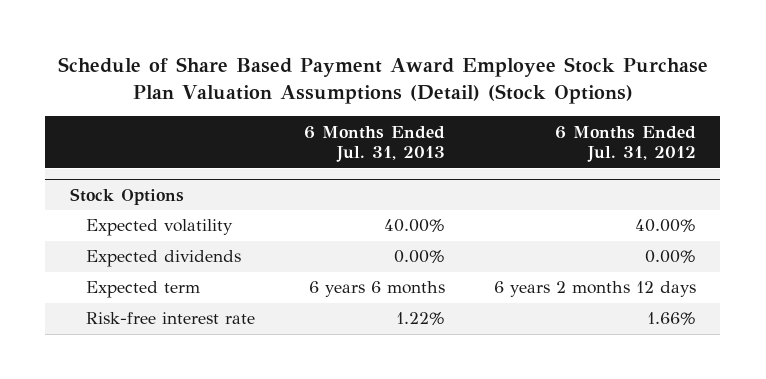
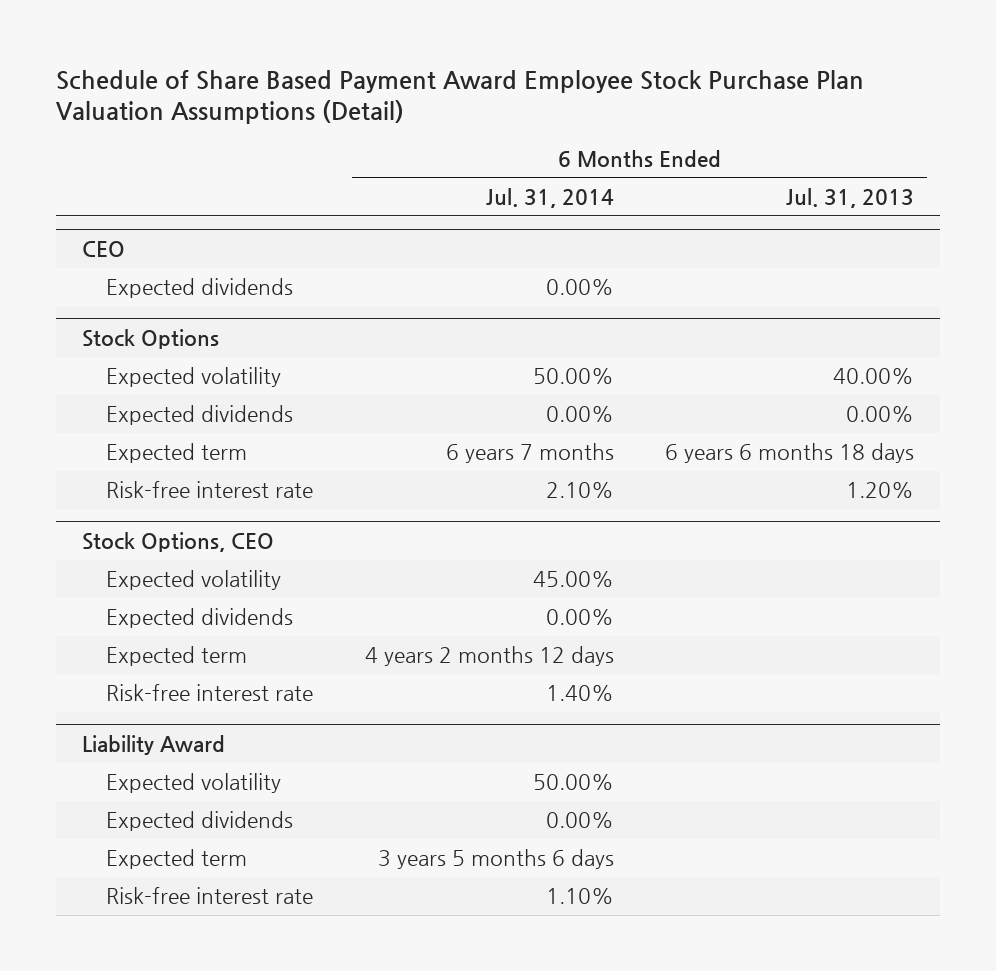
- Schedule of Share Based Payment Award Employee Stock Purchase Plan Valuation Assumptions (Detail) (Stock Options)
+ Schedule of Share Based Payment Award Employee Stock Purchase Plan Valuation Assumptions (Detail)
- | 6 Months Ended Jul. 31, 2013 | 6 Months Ended Jul. 31, 2012
+ | 6 Months Ended Jul. 31, 2014 | 6 Months Ended Jul. 31, 2013
+ CEO
+ Expected dividends | 0.00% |
@ Stock Options
- Expected term | 6 years 6 months | 6 years 2 months 12 days
- Risk-free interest rate | 1.22% | 1.66%
+ Expected term | 6 years 7 months | 6 years 6 months 18 days
+ Risk-free interest rate | 2.10% | 1.20%
+ Stock Options, CEO
+ Expected volatility | 45.00% |
+ Expected dividends | 0.00% |
+ Expected term | 4 years 2 months 12 days |
+ Risk-free interest rate | 1.40% |
+ Liability Award
+ Expected volatility | 50.00% |
+ Expected dividends | 0.00% |
+ Expected term | 3 years 5 months 6 days |
+ Risk-free interest rate | 1.10% |

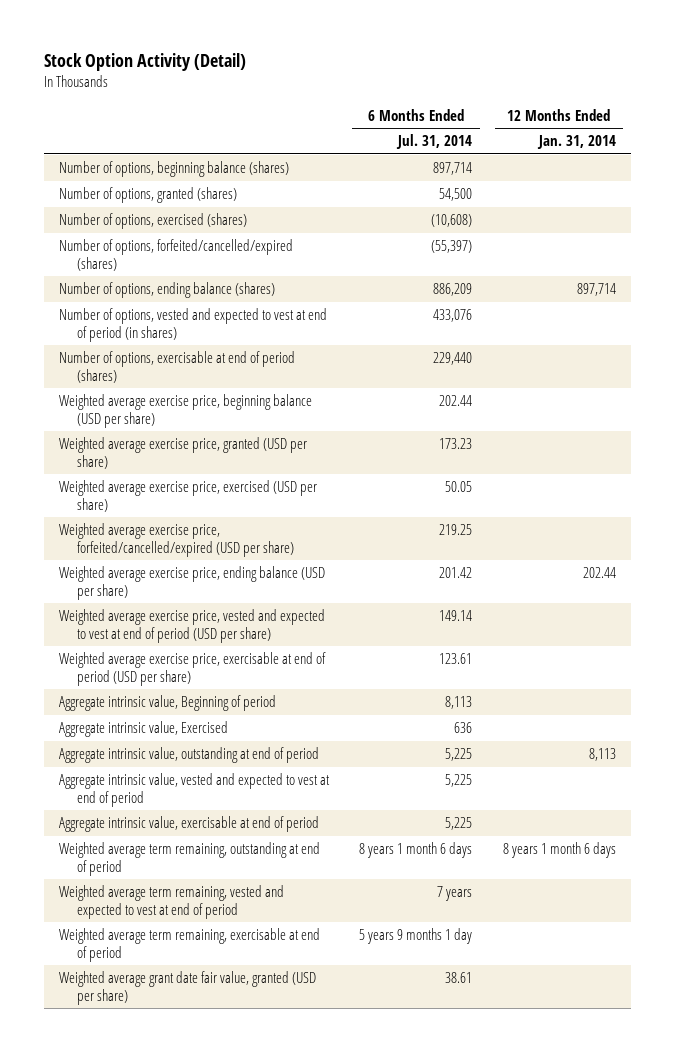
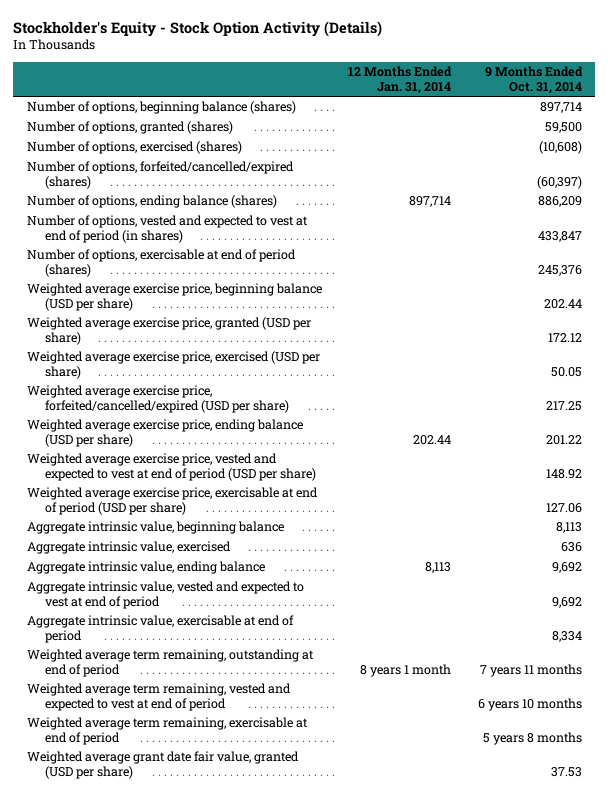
- Stock Option Activity (Detail)
+ Stockholder's Equity - Stock Option Activity (Details)
- | 6 Months Ended Jul. 31, 2014 | 12 Months Ended Jan. 31, 2014
+ | 12 Months Ended Jan. 31, 2014 | 9 Months Ended Oct. 31, 2014
- Aggregate intrinsic value, Beginning of period | 8,113 |
- Aggregate intrinsic value, Exercised | 636 |
- Aggregate intrinsic value, outstanding at end of period | 5,225 | 8,113
+ Aggregate intrinsic value, beginning balance | | 8,113
+ Aggregate intrinsic value, exercised | | 636
+ Aggregate intrinsic value, ending balance | 8,113 | 9,692
- Weighted average term remaining, outstanding at end of period | 8 years 1 month 6 days | 8 years 1 month 6 days
+ Weighted average term remaining, outstanding at end of period | 8 years 1 month | 7 years 11 months

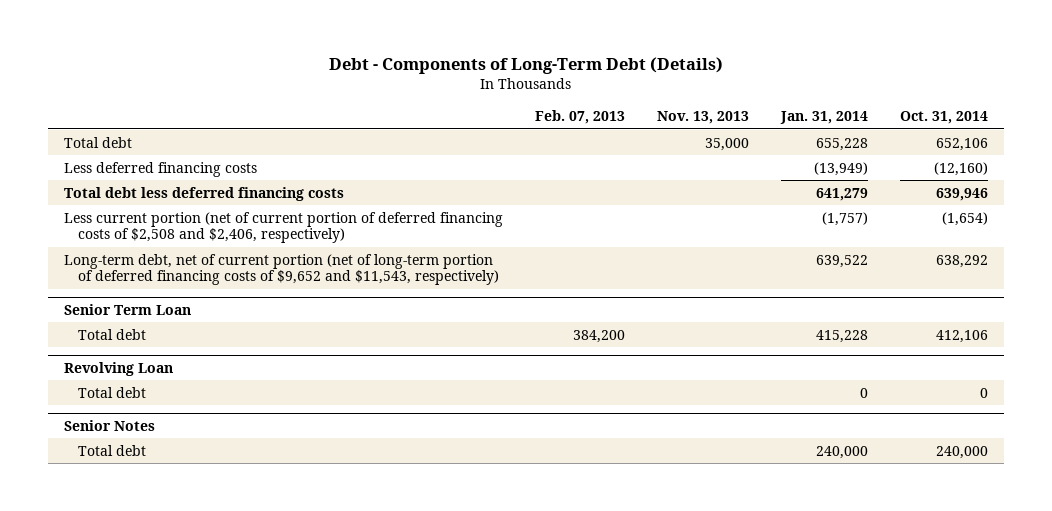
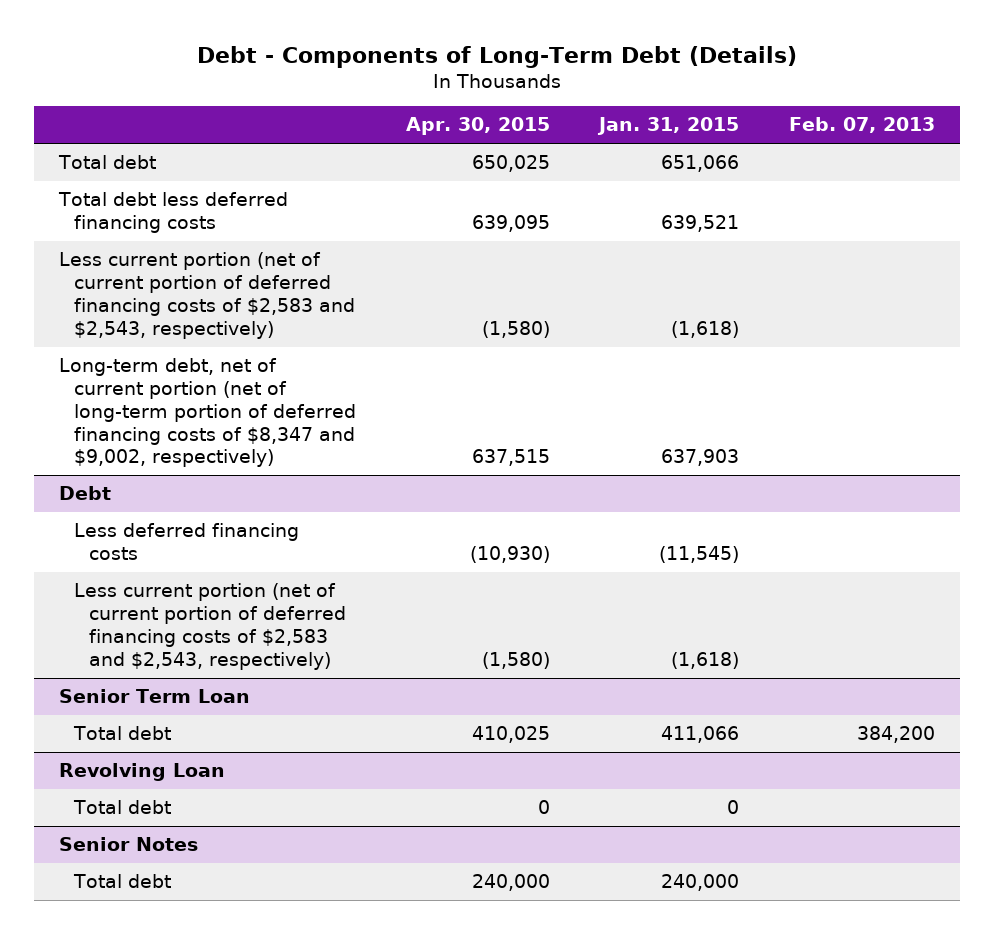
- | Feb. 07, 2013 | Nov. 13, 2013 | Jan. 31, 2014 | Oct. 31, 2014
+ | Apr. 30, 2015 | Jan. 31, 2015 | Feb. 07, 2013
- Less deferred financing costs | | | (13,949) | (12,160)
- Less current portion (net of current portion of deferred financing costs of $2,508 and $2,406, respectively) | | | (1,757) | (1,654)
- Long-term debt, net of current portion (net of long-term portion of deferred financing costs of $9,652 and $11,543, respectively) | | | 639,522 | 638,292
+ Less current portion (net of current portion of deferred financing costs of $2,583 and $2,543, respectively) | (1,580) | (1,618) |
+ Long-term debt, net of current portion (net of long-term portion of deferred financing costs of $8,347 and $9,002, respectively) | 637,515 | 637,903 |
+ Debt
+ Less deferred financing costs | (10,930) | (11,545) |
+ Less current portion (net of current portion of deferred financing costs of $2,583 and $2,543, respectively) | (1,580) | (1,618) |

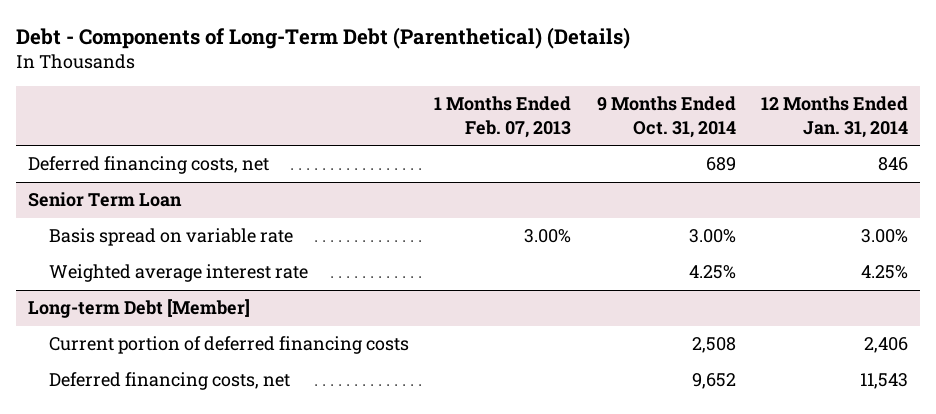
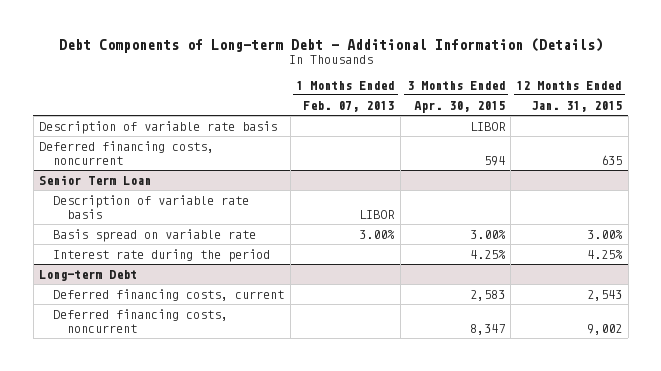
- Debt - Components of Long-Term Debt (Parenthetical) (Details)
+ Debt Components of Long-term Debt - Additional Information (Details)
- | 1 Months Ended Feb. 07, 2013 | 9 Months Ended Oct. 31, 2014 | 12 Months Ended Jan. 31, 2014
+ | 1 Months Ended Feb. 07, 2013 | 3 Months Ended Apr. 30, 2015 | 12 Months Ended Jan. 31, 2015
- Deferred financing costs, net | | 689 | 846
+ Description of variable rate basis | | LIBOR |
+ Deferred financing costs, noncurrent | | 594 | 635
@ Senior Term Loan
+ Description of variable rate basis | LIBOR | |
- Weighted average interest rate | | 4.25% | 4.25%
- Long-term Debt [Member]
- Current portion of deferred financing costs | | 2,508 | 2,406
- Deferred financing costs, net | | 9,652 | 11,543
@ Senior Term Loan
+ Interest rate during the period | | 4.25% | 4.25%
+ Long-term Debt
+ Deferred financing costs, current | | 2,583 | 2,543
+ Deferred financing costs, noncurrent | | 8,347 | 9,002

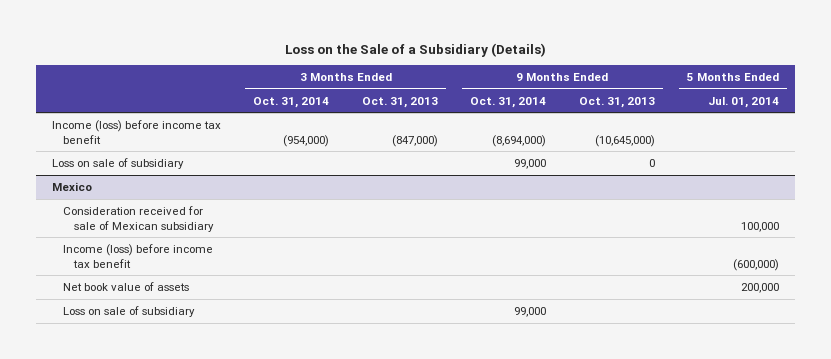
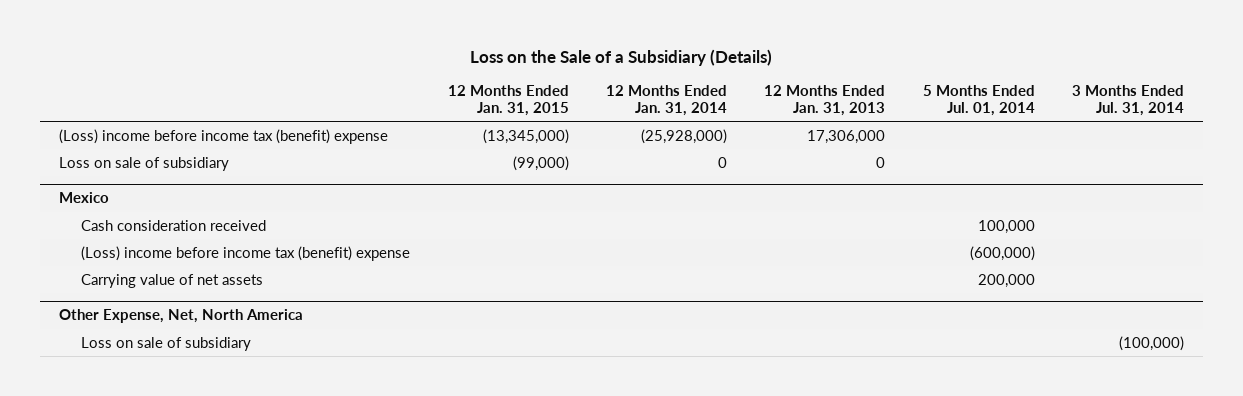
- | 3 Months Ended Oct. 31, 2014 | 3 Months Ended Oct. 31, 2013 | 9 Months Ended Oct. 31, 2014 | 9 Months Ended Oct. 31, 2013 | 5 Months Ended Jul. 01, 2014
+ | 12 Months Ended Jan. 31, 2015 | 12 Months Ended Jan. 31, 2014 | 12 Months Ended Jan. 31, 2013 | 5 Months Ended Jul. 01, 2014 | 3 Months Ended Jul. 31, 2014
- Income (loss) before income tax benefit | (954,000) | (847,000) | (8,694,000) | (10,645,000) |
+ (Loss) income before income tax (benefit) expense | (13,345,000) | (25,928,000) | 17,306,000 | |
@ Mexico
- Consideration received for sale of Mexican subsidiary | | | | | 100,000
- Income (loss) before income tax benefit | | | | | (600,000)
- Net book value of assets | | | | | 200,000
- Loss on sale of subsidiary | | | 99,000 | |
+ Cash consideration received | | | | 100,000 |
+ (Loss) income before income tax (benefit) expense | | | | (600,000) |
+ Carrying value of net assets | | | | 200,000 |
+ Other Expense, Net, North America
+ Loss on sale of subsidiary | | | | | (100,000)

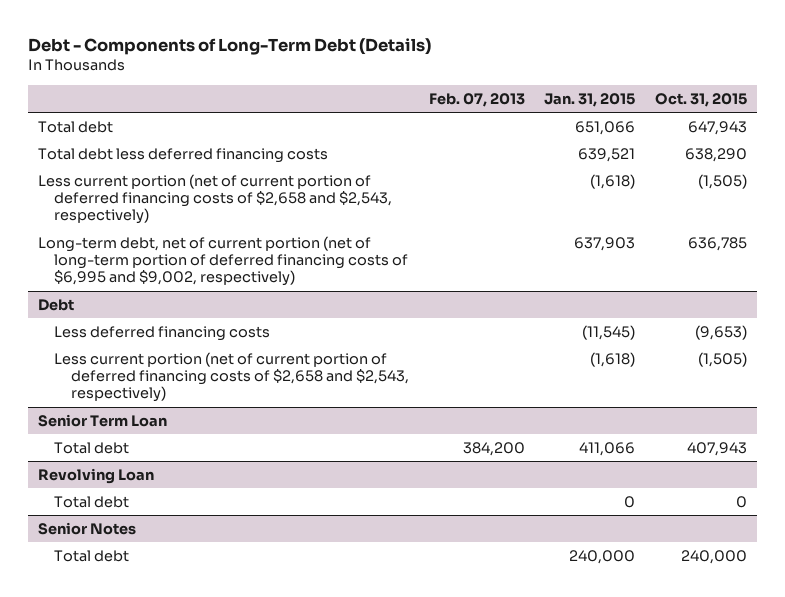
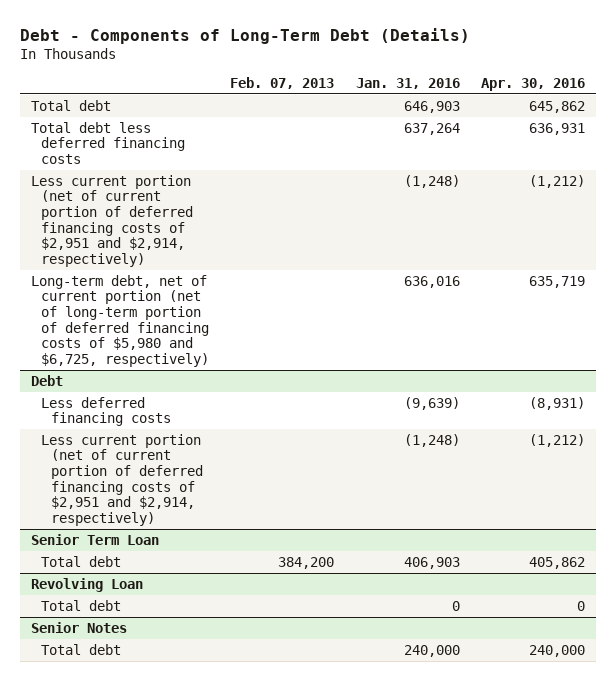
- | Feb. 07, 2013 | Jan. 31, 2015 | Oct. 31, 2015
+ | Feb. 07, 2013 | Jan. 31, 2016 | Apr. 30, 2016
- Less current portion (net of current portion of deferred financing costs of $2,658 and $2,543, respectively) | | (1,618) | (1,505)
- Long-term debt, net of current portion (net of long-term portion of deferred financing costs of $6,995 and $9,002, respectively) | | 637,903 | 636,785
+ Less current portion (net of current portion of deferred financing costs of $2,951 and $2,914, respectively) | | (1,248) | (1,212)
+ Long-term debt, net of current portion (net of long-term portion of deferred financing costs of $5,980 and $6,725, respectively) | | 636,016 | 635,719
@ Debt
- Less current portion (net of current portion of deferred financing costs of $2,658 and $2,543, respectively) | | (1,618) | (1,505)
+ Less current portion (net of current portion of deferred financing costs of $2,951 and $2,914, respectively) | | (1,248) | (1,212)

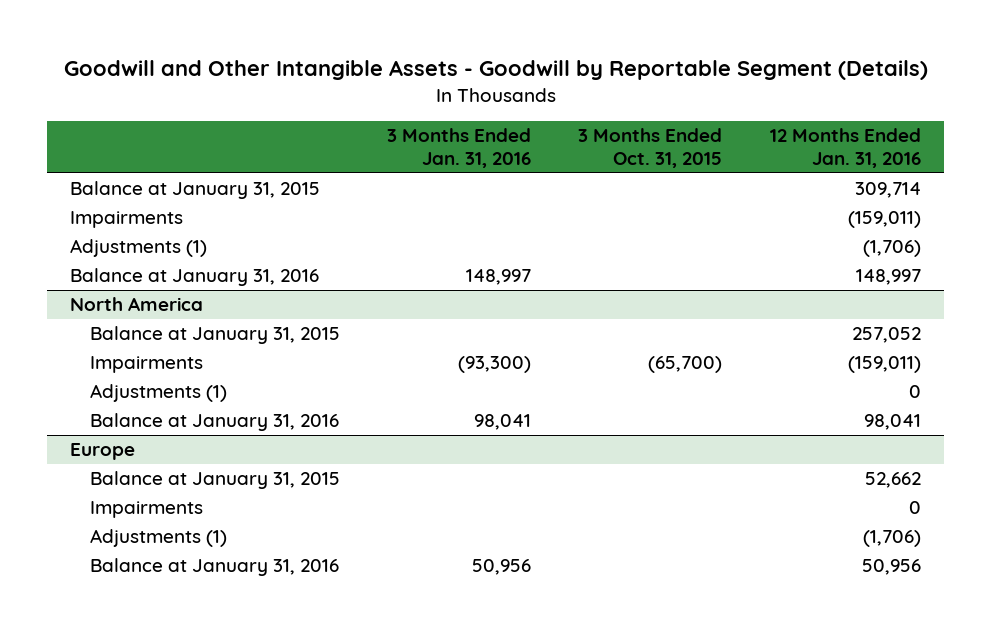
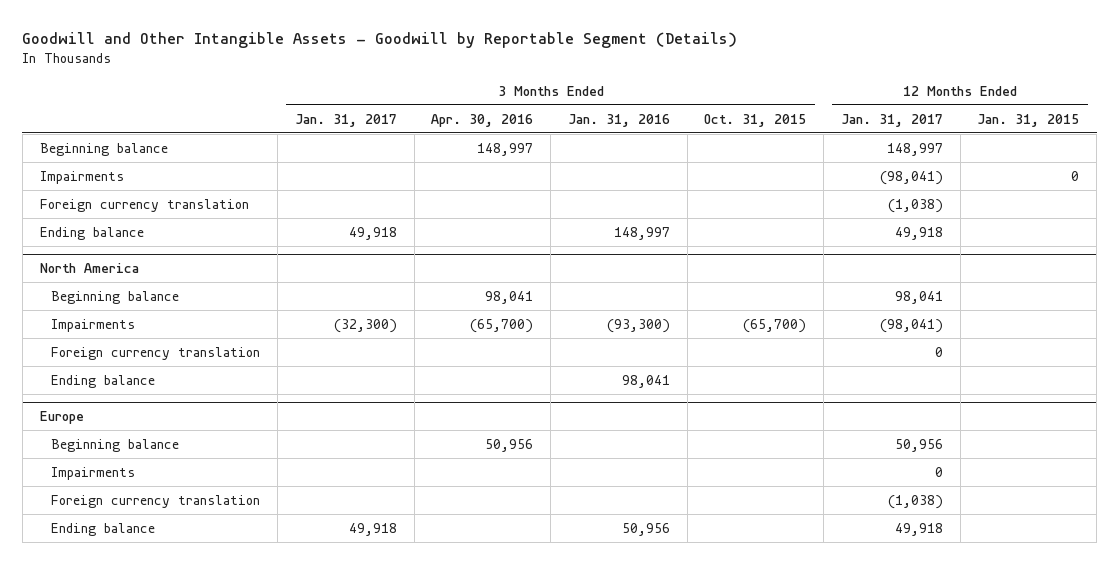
- | 3 Months Ended Jan. 31, 2016 | 3 Months Ended Oct. 31, 2015 | 12 Months Ended Jan. 31, 2016
+ | 3 Months Ended Jan. 31, 2017 | 3 Months Ended Apr. 30, 2016 | 3 Months Ended Jan. 31, 2016 | 3 Months Ended Oct. 31, 2015 | 12 Months Ended Jan. 31, 2017 | 12 Months Ended Jan. 31, 2015
- Balance at January 31, 2015 | | | 309,714
+ Beginning balance | | 148,997 | | | 148,997 |
- Adjustments (1) | | | (1,706)
- Balance at January 31, 2016 | 148,997 | | 148,997
+ Foreign currency translation | | | | | (1,038) |
+ Ending balance | 49,918 | | 148,997 | | 49,918 |
@ North America
- Balance at January 31, 2015 | | | 257,052
+ Beginning balance | | 98,041 | | | 98,041 |
- Adjustments (1) | | | 0
- Balance at January 31, 2016 | 98,041 | | 98,041
+ Foreign currency translation | | | | | 0 |
+ Ending balance | | | 98,041 | | |
@ Europe
- Balance at January 31, 2015 | | | 52,662
+ Beginning balance | | 50,956 | | | 50,956 |
- Adjustments (1) | | | (1,706)
- Balance at January 31, 2016 | 50,956 | | 50,956
+ Foreign currency translation | | | | | (1,038) |
+ Ending balance | 49,918 | | 50,956 | | 49,918 |

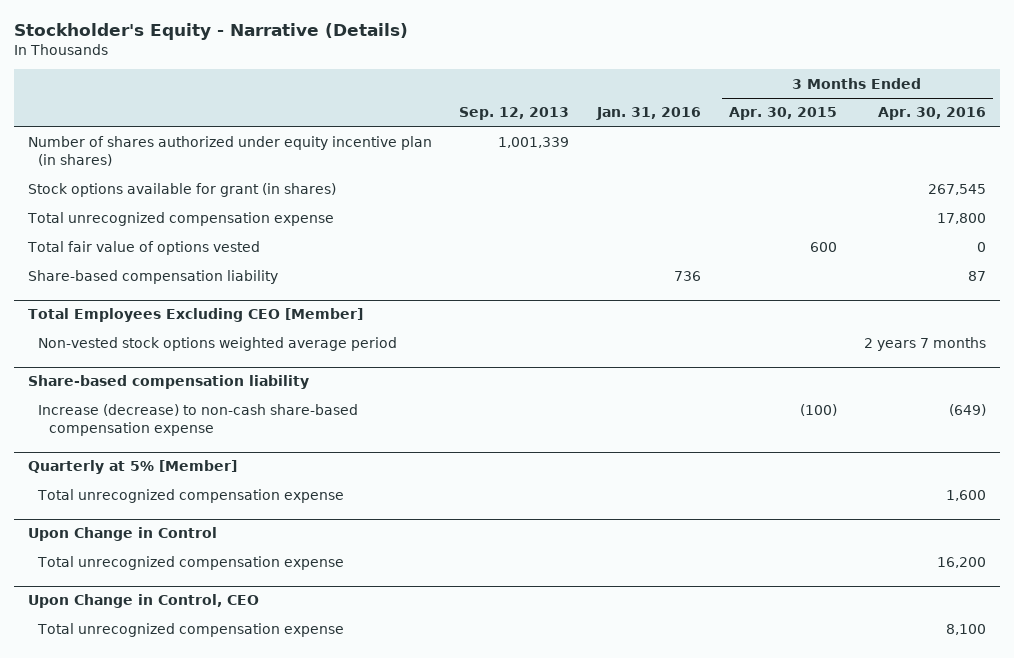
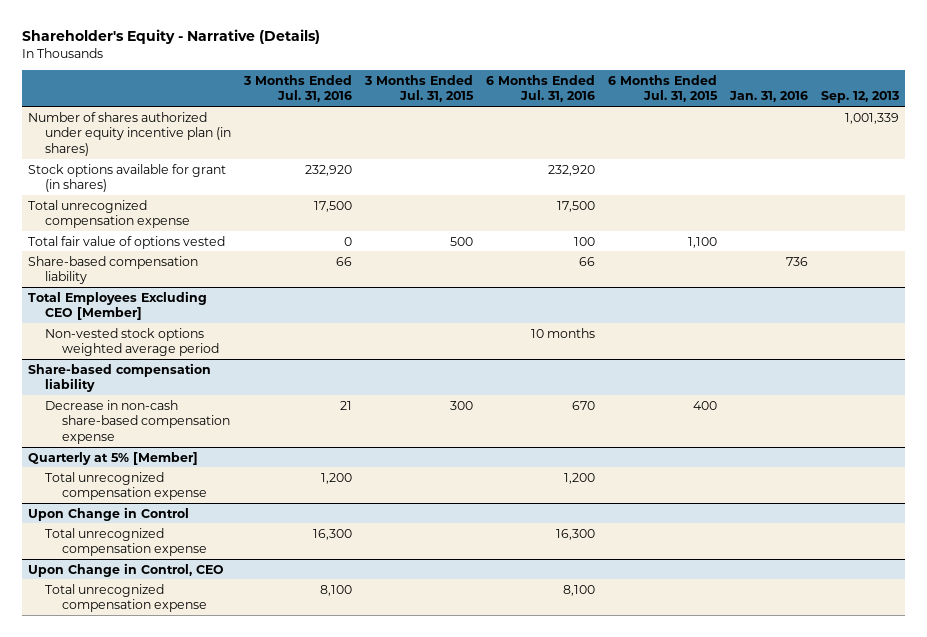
- Stockholder's Equity - Narrative (Details)
+ Shareholder's Equity - Narrative (Details)
- | Sep. 12, 2013 | Jan. 31, 2016 | 3 Months Ended Apr. 30, 2015 | 3 Months Ended Apr. 30, 2016
+ | 3 Months Ended Jul. 31, 2016 | 3 Months Ended Jul. 31, 2015 | 6 Months Ended Jul. 31, 2016 | 6 Months Ended Jul. 31, 2015 | Jan. 31, 2016 | Sep. 12, 2013
@ Share-based compensation liability
- Increase (decrease) to non-cash share-based compensation expense | | | (100) | (649)
+ Decrease in non-cash share-based compensation expense | 21 | 300 | 670 | 400 | |

